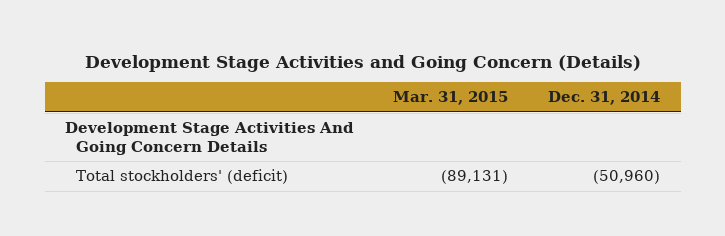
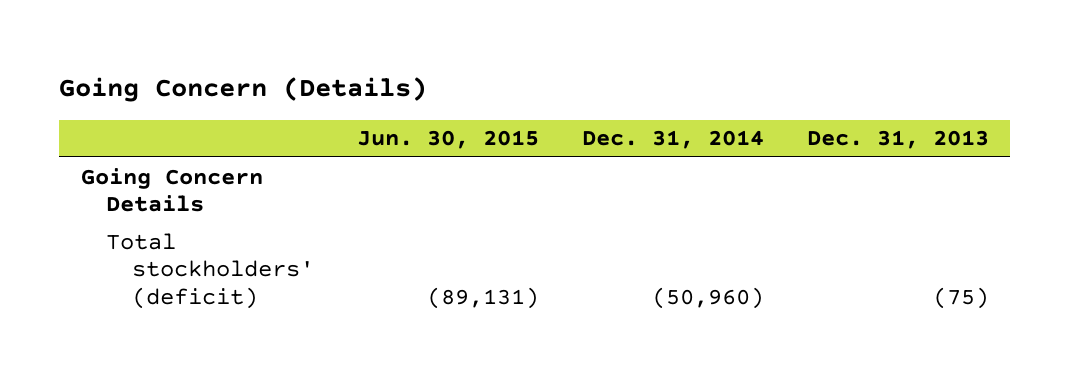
- Development Stage Activities and Going Concern (Details)
+ Going Concern (Details)
- | Mar. 31, 2015 | Dec. 31, 2014
+ | Jun. 30, 2015 | Dec. 31, 2014 | Dec. 31, 2013
- Development Stage Activities And Going Concern Details
+ Going Concern Details

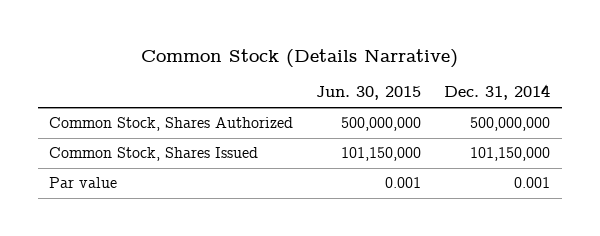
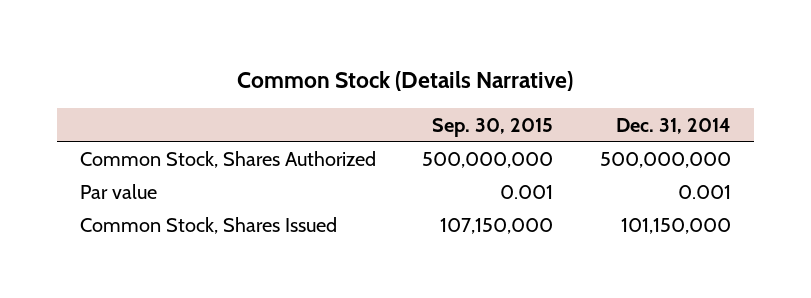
- | Jun. 30, 2015 | Dec. 31, 2014
+ | Sep. 30, 2015 | Dec. 31, 2014
moved down: Common Stock, Shares Issued | 107,150,000 | 101,150,000

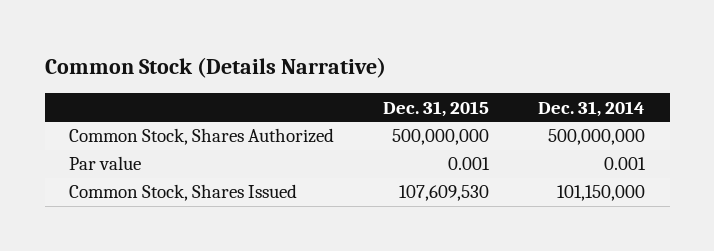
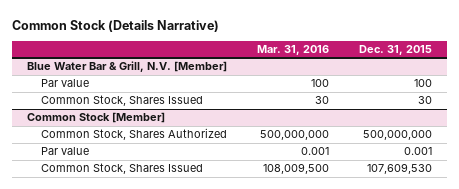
- | Dec. 31, 2015 | Dec. 31, 2014
+ | Mar. 31, 2016 | Dec. 31, 2015
+ Blue Water Bar & Grill, N.V. [Member]
+ Par value | 100 | 100
+ Common Stock, Shares Issued | 30 | 30
+ Common Stock [Member]

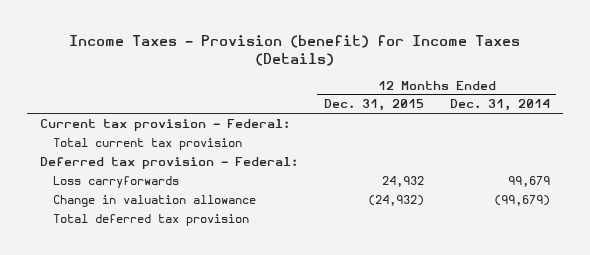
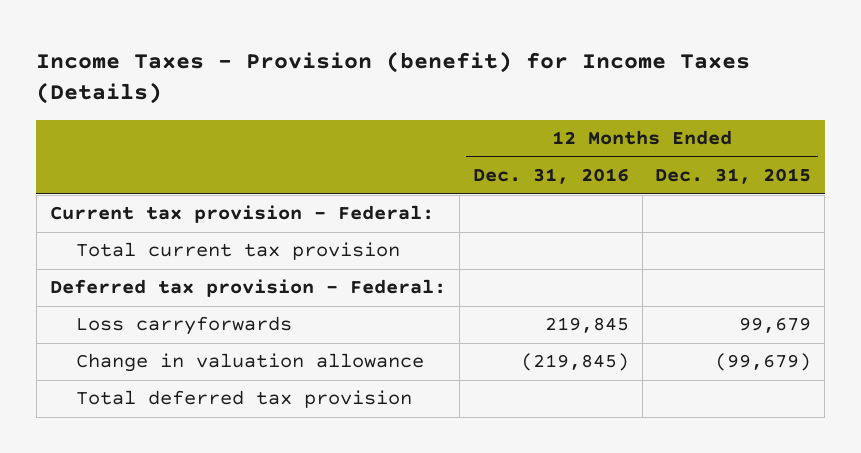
- | 12 Months Ended Dec. 31, 2015 | 12 Months Ended Dec. 31, 2014
+ | 12 Months Ended Dec. 31, 2016 | 12 Months Ended Dec. 31, 2015
- Loss carryforwards | 24,932 | 99,679
- Change in valuation allowance | (24,932) | (99,679)
+ Loss carryforwards | 219,845 | 99,679
+ Change in valuation allowance | (219,845) | (99,679)

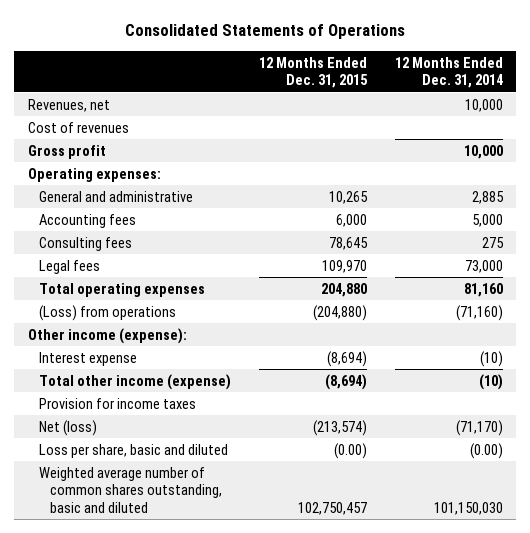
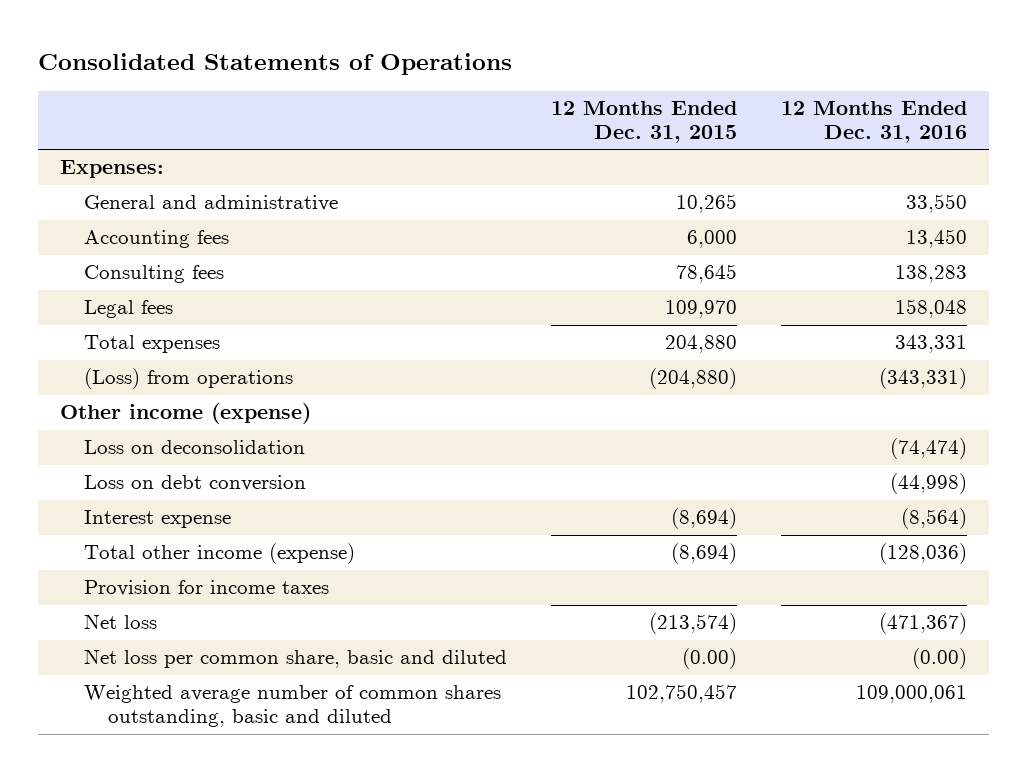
- | 12 Months Ended Dec. 31, 2015 | 12 Months Ended Dec. 31, 2014
+ | 12 Months Ended Dec. 31, 2015 | 12 Months Ended Dec. 31, 2016
- Revenues, net | | 10,000
- Cost of revenues
- Gross profit | | 10,000
- Operating expenses:
+ Expenses:
- Total operating expenses | 204,880 | 81,160
+ Total expenses | 204,880 | 343,331
- Other income (expense):
+ Other income (expense)
+ Loss on deconsolidation | | (74,474)
+ Loss on debt conversion | | (44,998)
- Net (loss) | (213,574) | (71,170)
- Loss per share, basic and diluted | (0.00) | (0.00)
+ Net loss | (213,574) | (471,367)
+ Net loss per common share, basic and diluted | (0.00) | (0.00)

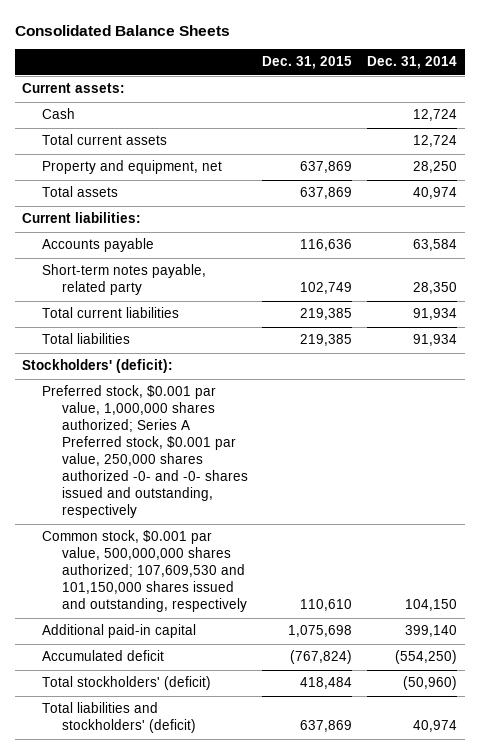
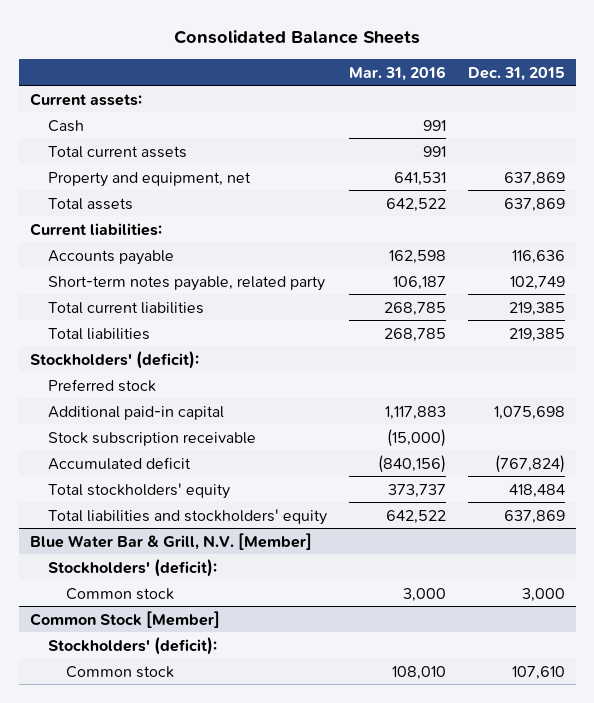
- | Dec. 31, 2015 | Dec. 31, 2014
+ | Mar. 31, 2016 | Dec. 31, 2015
- Preferred stock, $0.001 par value, 1,000,000 shares authorized; Series A Preferred stock, $0.001 par value, 250,000 shares authorized -0- and -0- shares issued and outstanding, respectively
- Common stock, $0.001 par value, 500,000,000 shares authorized; 107,609,530 and 101,150,000 shares issued and outstanding, respectively | 110,610 | 104,150
+ Preferred stock
+ Stock subscription receivable | (15,000) |
- Total stockholders' (deficit) | 418,484 | (50,960)
- Total liabilities and stockholders' (deficit) | 637,869 | 40,974
+ Total stockholders' equity | 373,737 | 418,484
+ Total liabilities and stockholders' equity | 642,522 | 637,869
+ Blue Water Bar & Grill, N.V. [Member]
+ Stockholders' (deficit):
+ Common stock | 3,000 | 3,000
+ Common Stock [Member]
+ Stockholders' (deficit):
+ Common stock | 108,010 | 107,610

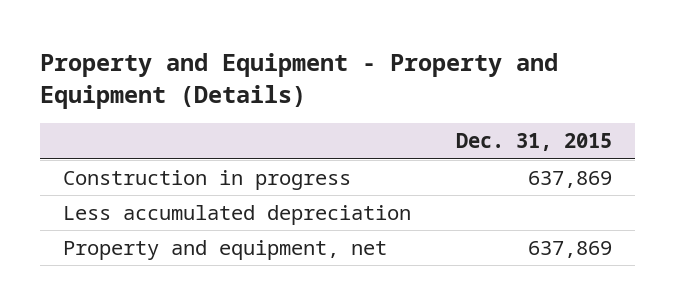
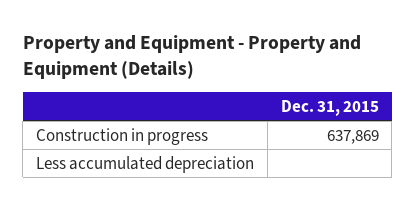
- Property and equipment, net | 637,869

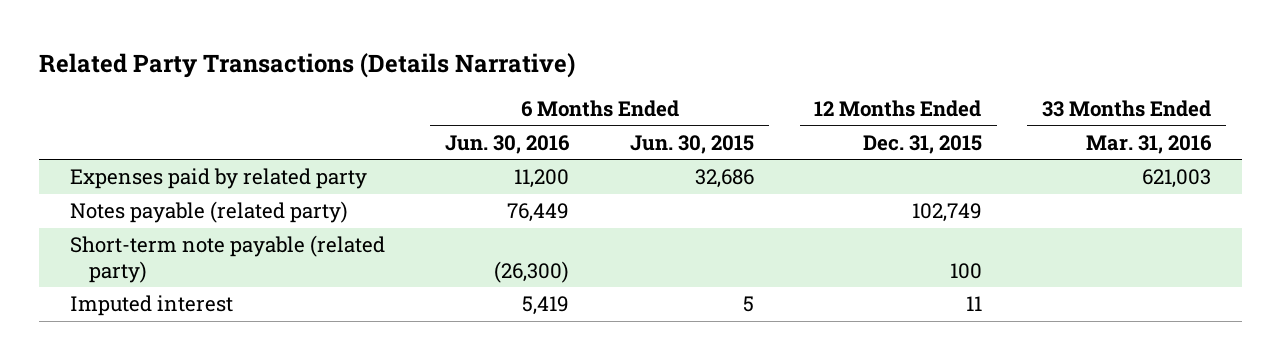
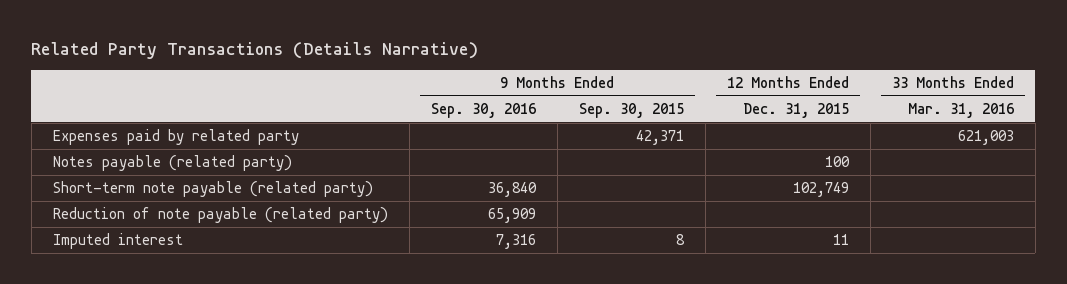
- | 6 Months Ended Jun. 30, 2016 | 6 Months Ended Jun. 30, 2015 | 12 Months Ended Dec. 31, 2015 | 33 Months Ended Mar. 31, 2016
+ | 9 Months Ended Sep. 30, 2016 | 9 Months Ended Sep. 30, 2015 | 12 Months Ended Dec. 31, 2015 | 33 Months Ended Mar. 31, 2016
- Notes payable (related party) | 76,449 | | 102,749 |
- Short-term note payable (related party) | (26,300) | | 100 |
+ Notes payable (related party) | | | 100 |
+ Short-term note payable (related party) | 36,840 | | 102,749 |
+ Reduction of note payable (related party) | 65,909 | | |

